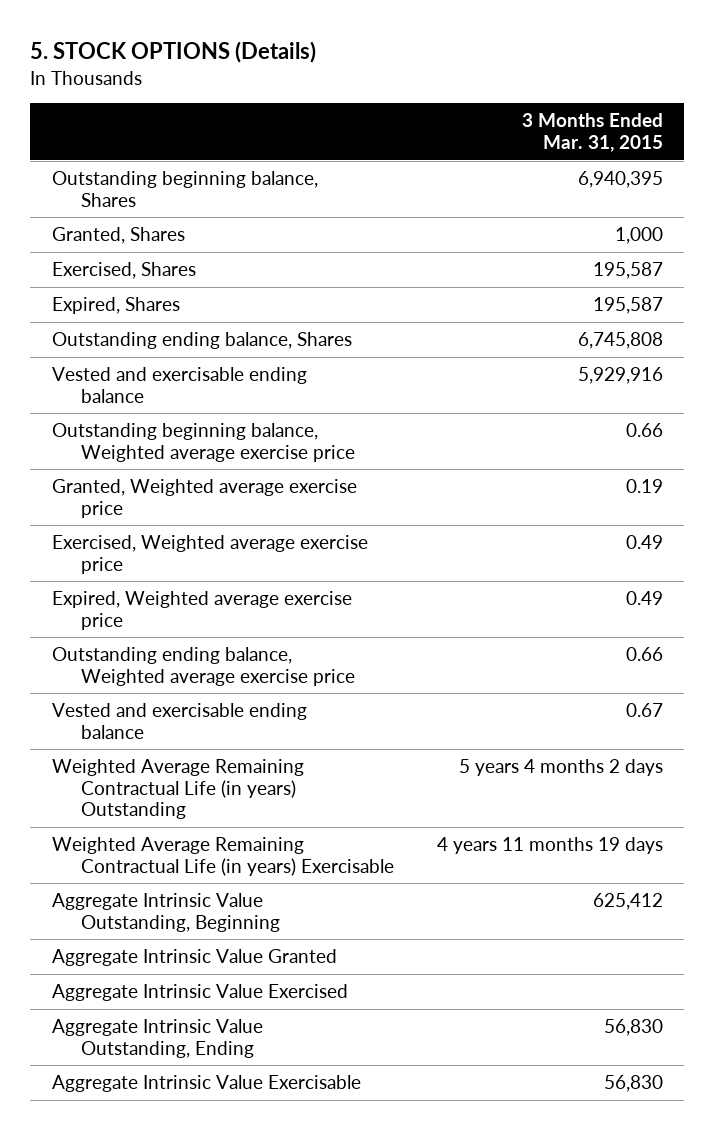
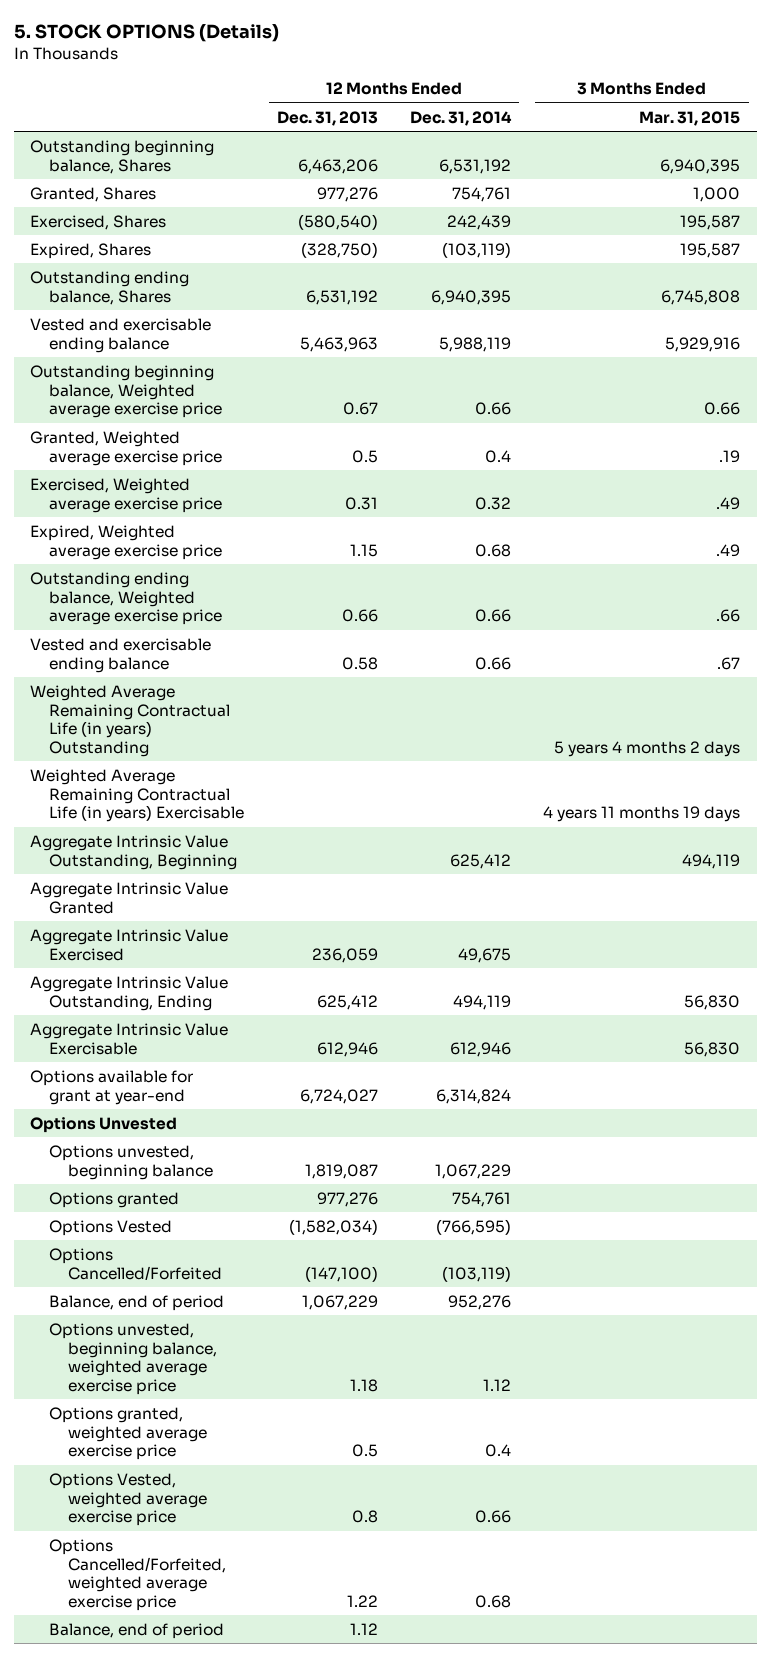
- | 3 Months Ended Mar. 31, 2015
+ | 12 Months Ended Dec. 31, 2013 | 12 Months Ended Dec. 31, 2014 | 3 Months Ended Mar. 31, 2015
- Granted, Weighted average exercise price | 0.19
- Exercised, Weighted average exercise price | 0.49
- Expired, Weighted average exercise price | 0.49
- Outstanding ending balance, Weighted average exercise price | 0.66
- Vested and exercisable ending balance | 0.67
+ Granted, Weighted average exercise price | 0.5 | 0.4 | .19
+ Exercised, Weighted average exercise price | 0.31 | 0.32 | .49
+ Expired, Weighted average exercise price | 1.15 | 0.68 | .49
+ Outstanding ending balance, Weighted average exercise price | 0.66 | 0.66 | .66
+ Vested and exercisable ending balance | 0.58 | 0.66 | .67
- Aggregate Intrinsic Value Outstanding, Beginning | 625,412
+ Aggregate Intrinsic Value Outstanding, Beginning | | 625,412 | 494,119
+ Options available for grant at year-end | 6,724,027 | 6,314,824 |
+ Options Unvested
+ Options unvested, beginning balance | 1,819,087 | 1,067,229 |
+ Options granted | 977,276 | 754,761 |
+ Options Vested | (1,582,034) | (766,595) |
+ Options Cancelled/Forfeited | (147,100) | (103,119) |
+ Balance, end of period | 1,067,229 | 952,276 |
+ Options unvested, beginning balance, weighted average exercise price | 1.18 | 1.12 |
+ Options granted, weighted average exercise price | 0.5 | 0.4 |
+ Options Vested, weighted average exercise price | 0.8 | 0.66 |
+ Options Cancelled/Forfeited, weighted average exercise price | 1.22 | 0.68 |
+ Balance, end of period | 1.12 | |

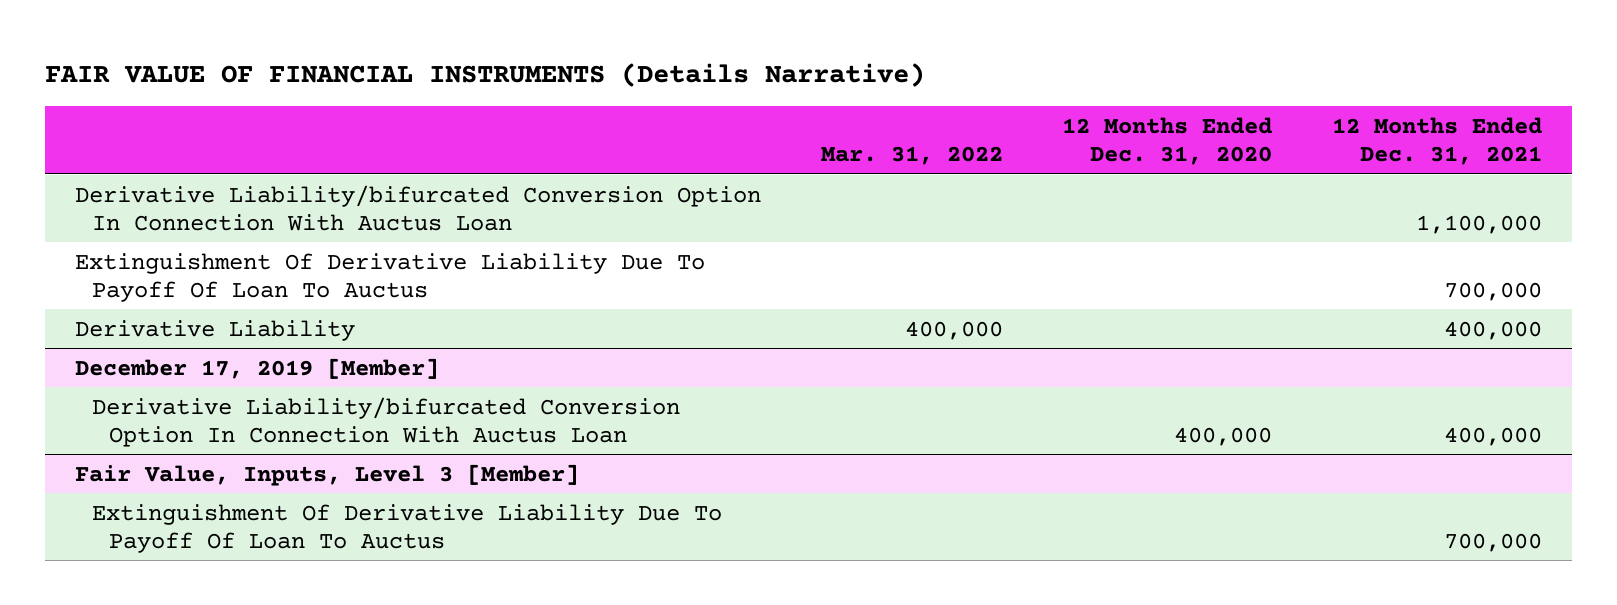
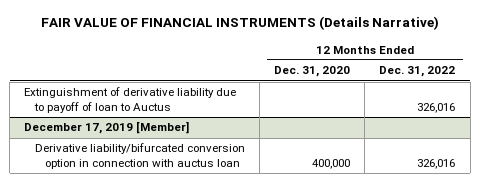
- | Mar. 31, 2022 | 12 Months Ended Dec. 31, 2020 | 12 Months Ended Dec. 31, 2021
+ | 12 Months Ended Dec. 31, 2020 | 12 Months Ended Dec. 31, 2022
- Derivative Liability/bifurcated Conversion Option In Connection With Auctus Loan | | | 1,100,000
- Extinguishment Of Derivative Liability Due To Payoff Of Loan To Auctus | | | 700,000
- Derivative Liability | 400,000 | | 400,000
+ Extinguishment of derivative liability due to payoff of loan to Auctus | | 326,016
@ December 17, 2019 [Member]
- Derivative Liability/bifurcated Conversion Option In Connection With Auctus Loan | | 400,000 | 400,000
- Fair Value, Inputs, Level 3 [Member]
- Extinguishment Of Derivative Liability Due To Payoff Of Loan To Auctus | | | 700,000
@ December 17, 2019 [Member]
+ Derivative liability/bifurcated conversion option in connection with auctus loan | 400,000 | 326,016

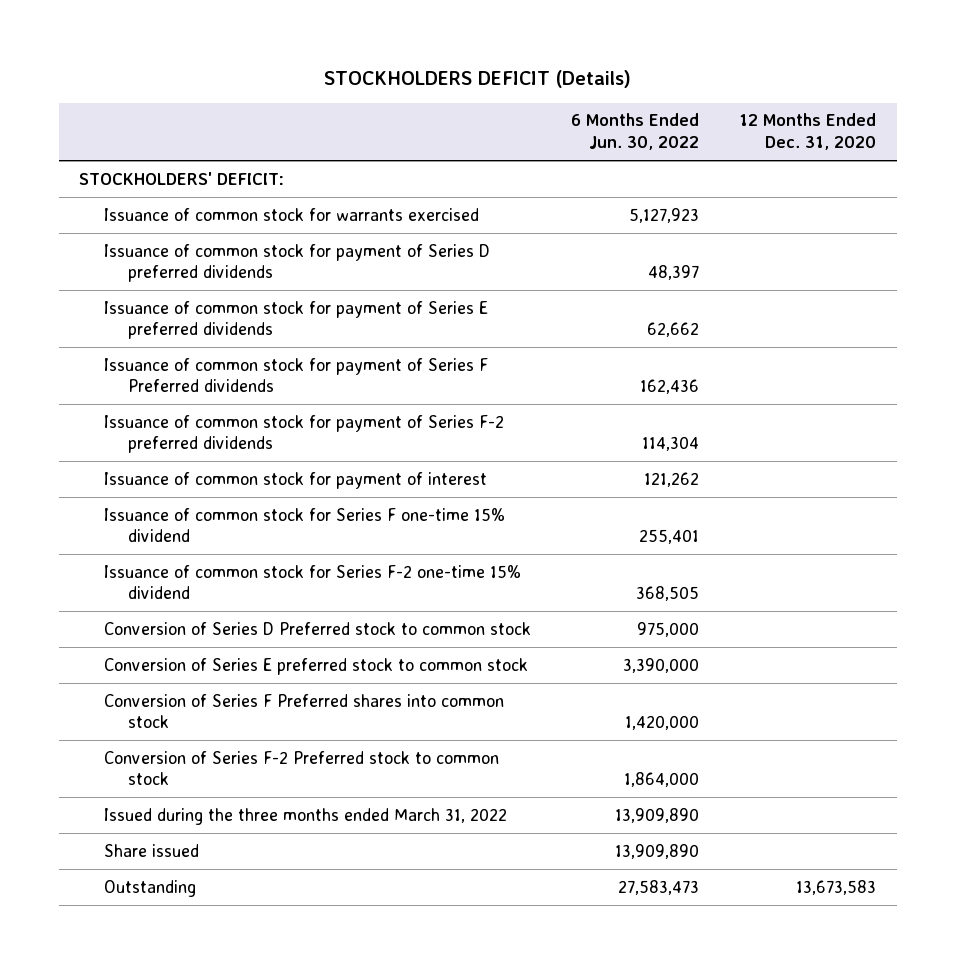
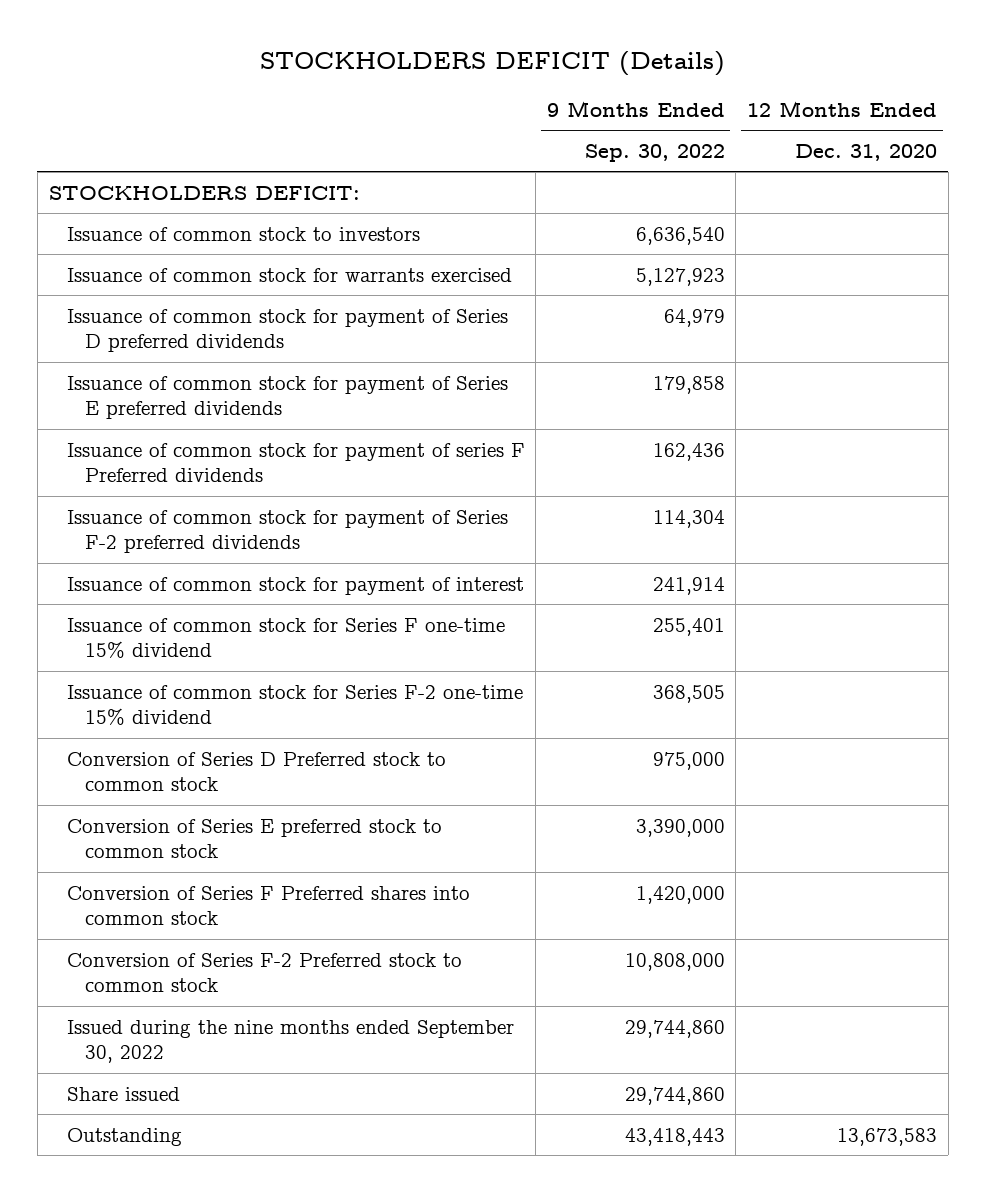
- | 6 Months Ended Jun. 30, 2022 | 12 Months Ended Dec. 31, 2020
+ | 9 Months Ended Sep. 30, 2022 | 12 Months Ended Dec. 31, 2020
- STOCKHOLDERS' DEFICIT:
+ STOCKHOLDERS DEFICIT:
+ Issuance of common stock to investors | 6,636,540 |
- Issuance of common stock for payment of Series F Preferred dividends | 162,436 |
+ Issuance of common stock for payment of series F Preferred dividends | 162,436 |
- Issued during the three months ended March 31, 2022 | 13,909,890 |
+ Issued during the nine months ended September 30, 2022 | 29,744,860 |

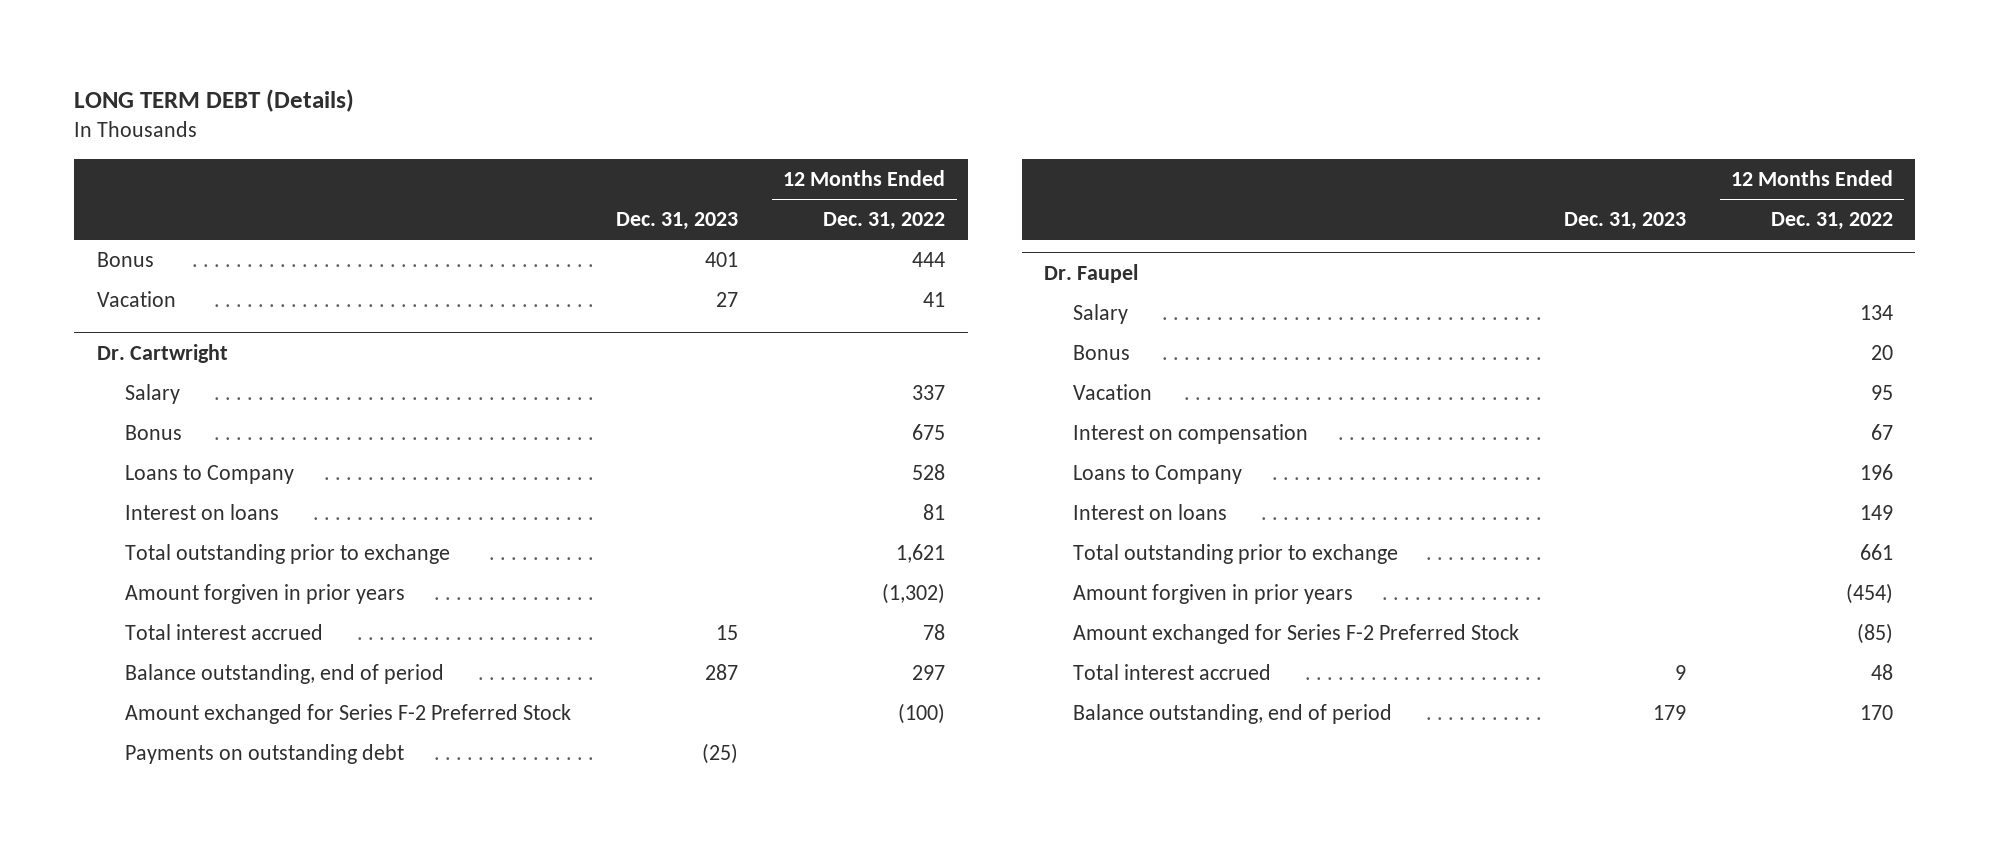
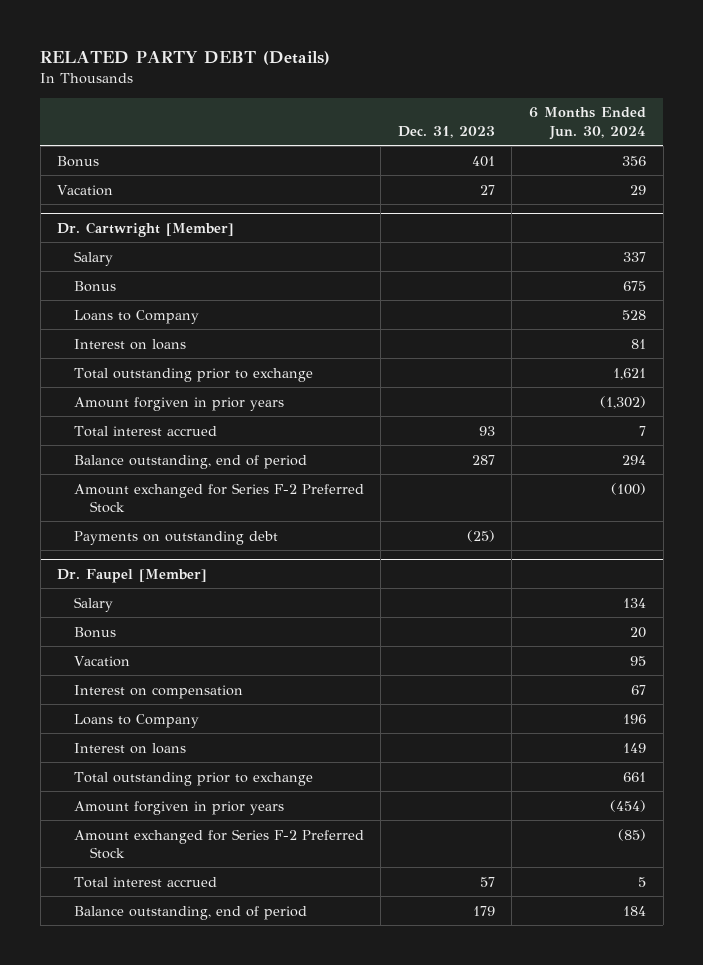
- LONG TERM DEBT (Details)
+ RELATED PARTY DEBT (Details)
- | Dec. 31, 2023 | 12 Months Ended Dec. 31, 2022
+ | Dec. 31, 2023 | 6 Months Ended Jun. 30, 2024
- Dr. Cartwright
+ Dr. Cartwright [Member]
- Total interest accrued | 15 | 78
+ Total interest accrued | 93 | 7
- Dr. Faupel
+ Dr. Faupel [Member]
- Total interest accrued | 9 | 48
+ Total interest accrued | 57 | 5

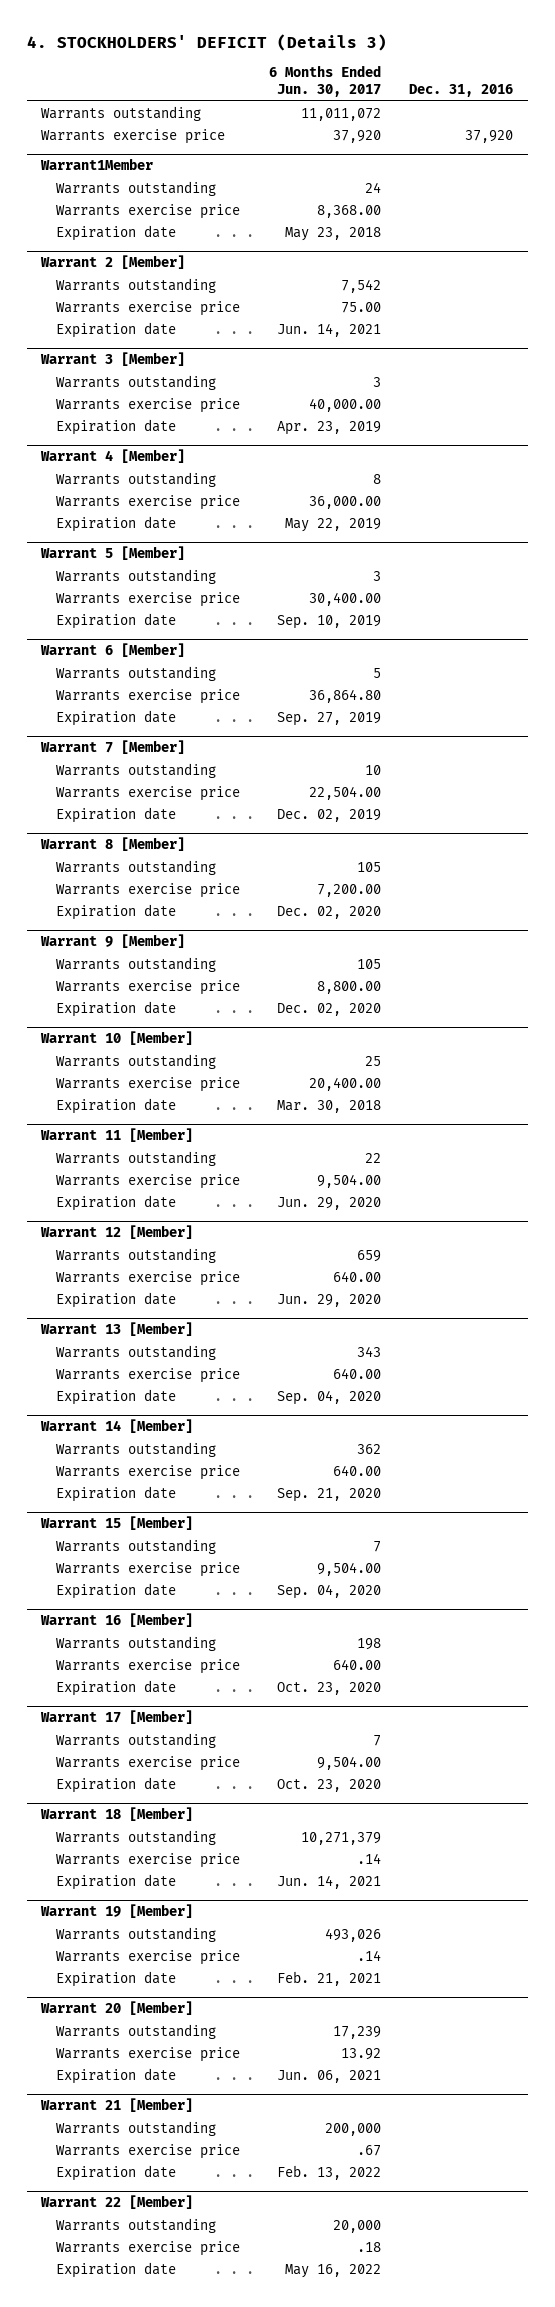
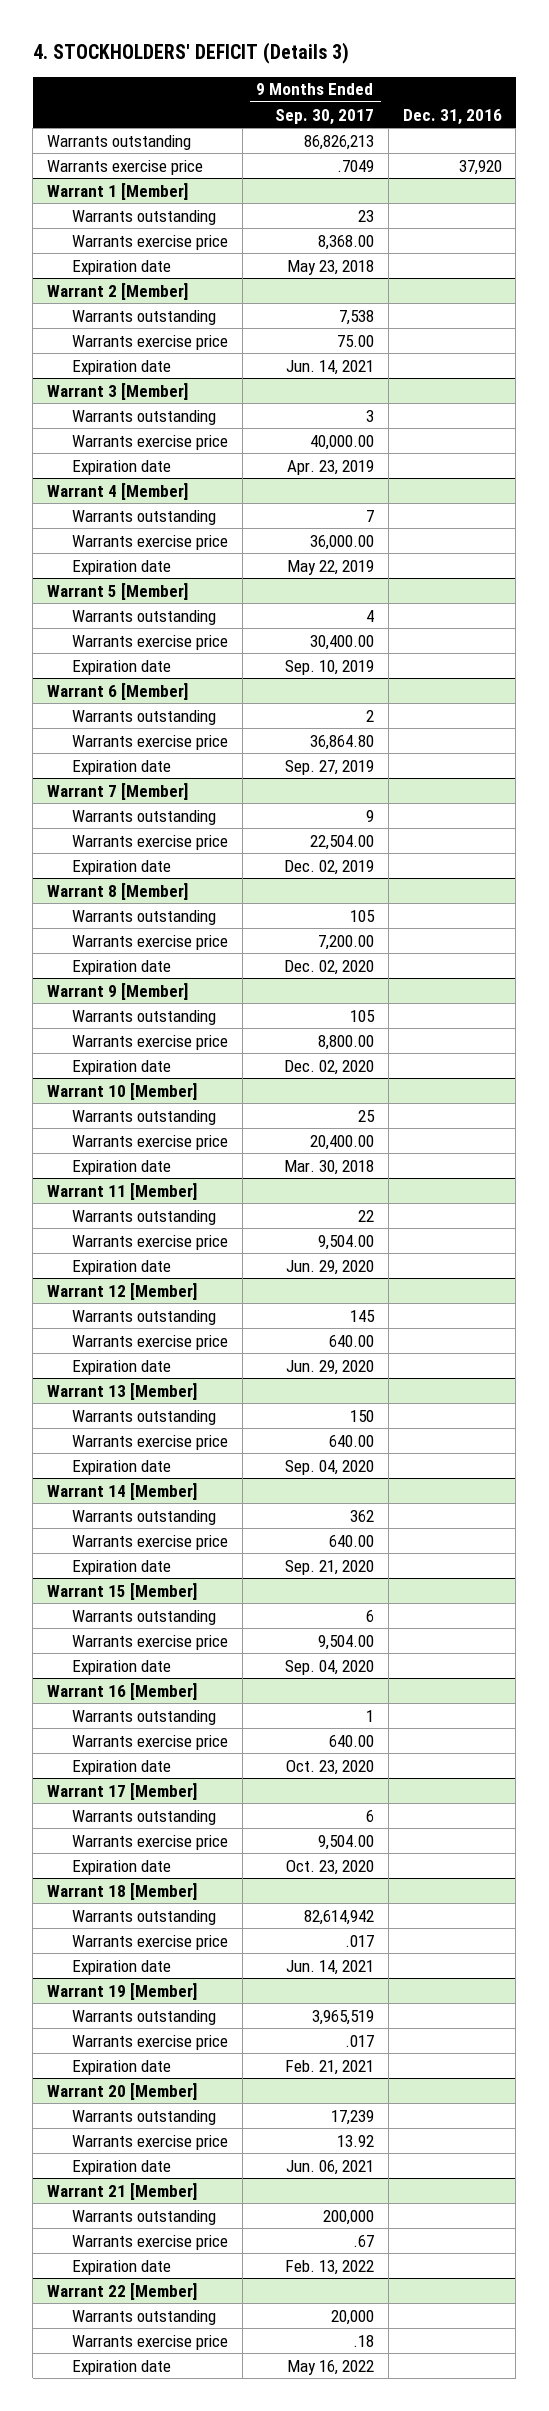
- | 6 Months Ended Jun. 30, 2017 | Dec. 31, 2016
+ | 9 Months Ended Sep. 30, 2017 | Dec. 31, 2016
- Warrant1Member
+ Warrant 1 [Member]

